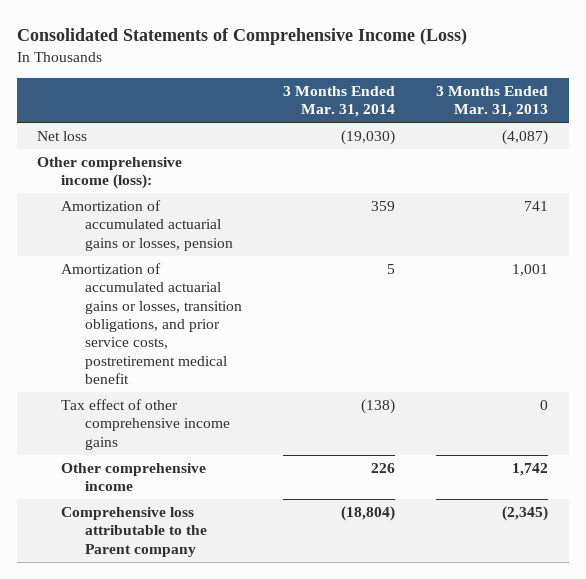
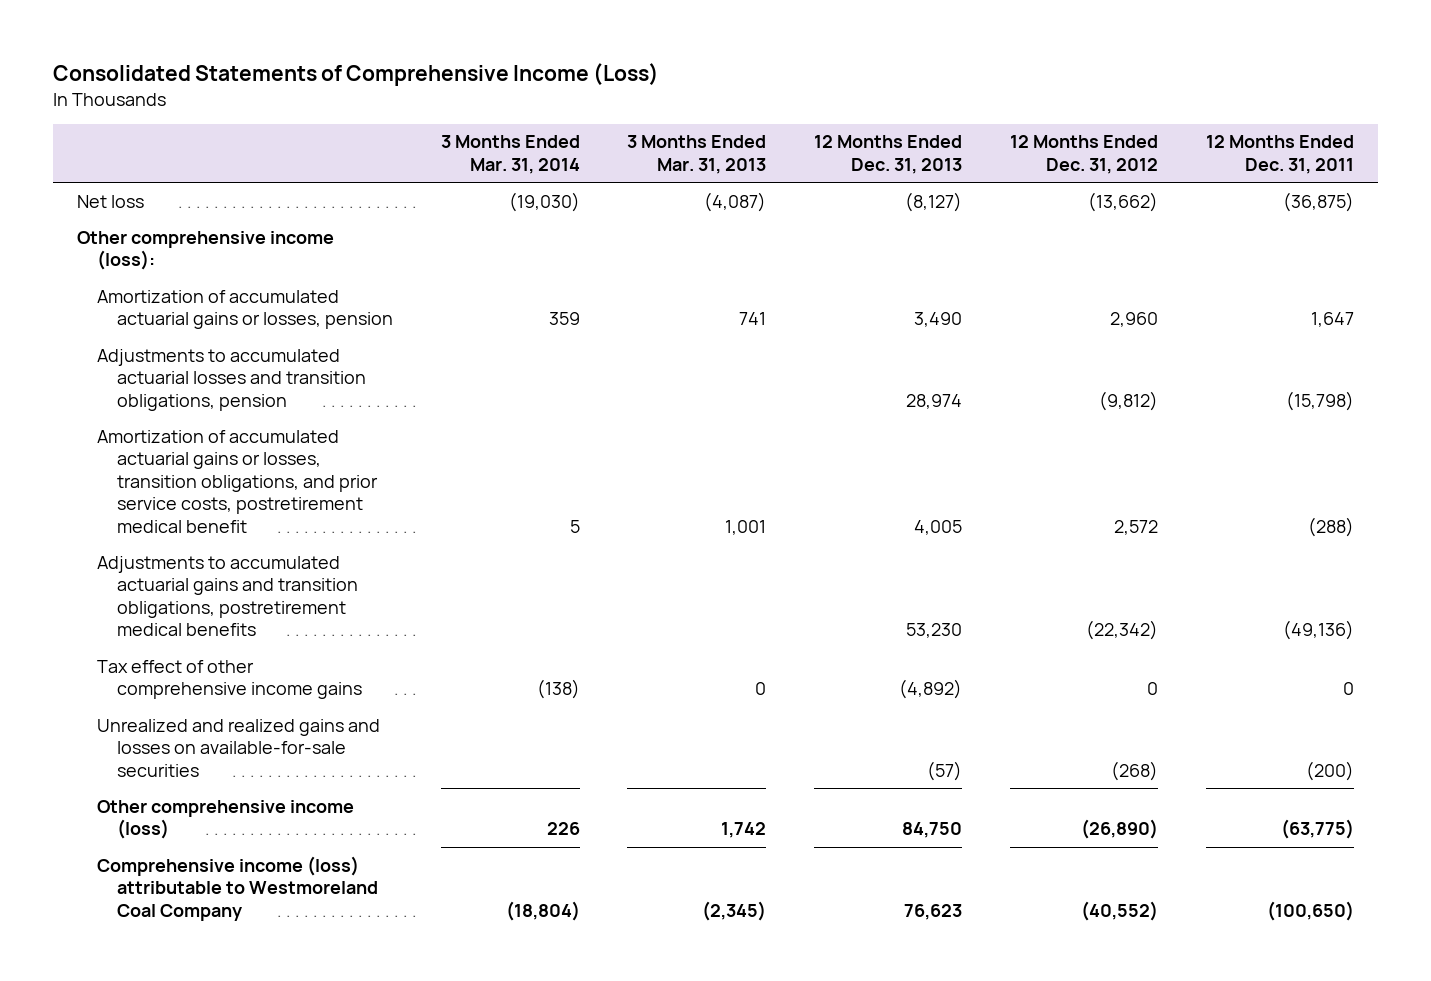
- | 3 Months Ended Mar. 31, 2014 | 3 Months Ended Mar. 31, 2013
+ | 3 Months Ended Mar. 31, 2014 | 3 Months Ended Mar. 31, 2013 | 12 Months Ended Dec. 31, 2013 | 12 Months Ended Dec. 31, 2012 | 12 Months Ended Dec. 31, 2011
+ Adjustments to accumulated actuarial losses and transition obligations, pension | | | 28,974 | (9,812) | (15,798)
+ Adjustments to accumulated actuarial gains and transition obligations, postretirement medical benefits | | | 53,230 | (22,342) | (49,136)
- Other comprehensive income | 226 | 1,742
- Comprehensive loss attributable to the Parent company | (18,804) | (2,345)
+ Unrealized and realized gains and losses on available-for-sale securities | | | (57) | (268) | (200)
+ Other comprehensive income (loss) | 226 | 1,742 | 84,750 | (26,890) | (63,775)
+ Comprehensive income (loss) attributable to Westmoreland Coal Company | (18,804) | (2,345) | 76,623 | (40,552) | (100,650)

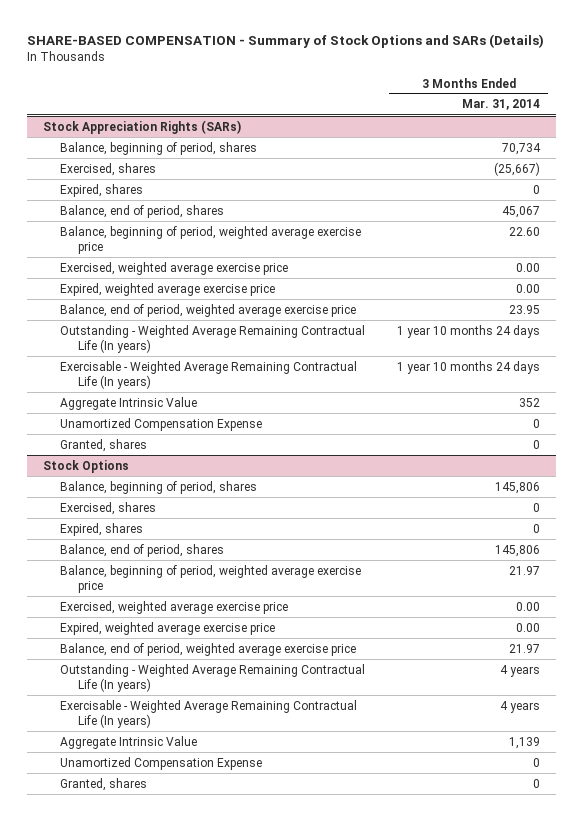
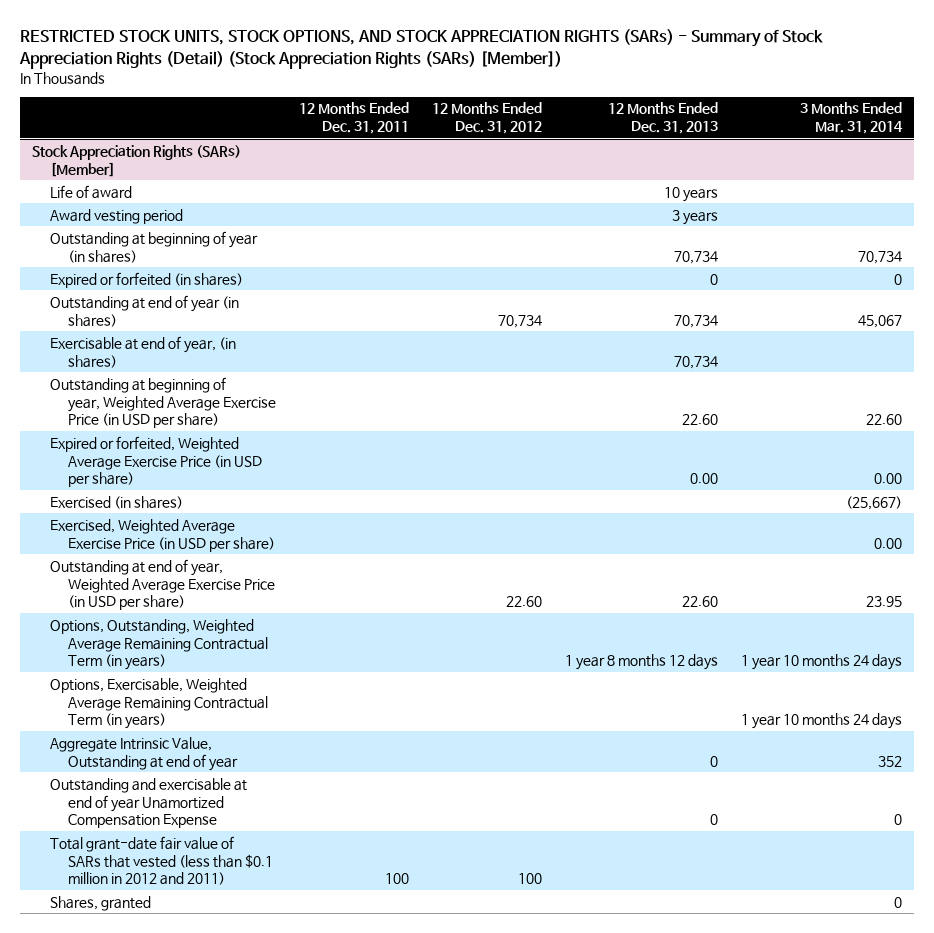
- SHARE-BASED COMPENSATION - Summary of Stock Options and SARs (Details)
+ RESTRICTED STOCK UNITS, STOCK OPTIONS, AND STOCK APPRECIATION RIGHTS (SARs) - Summary of Stock Appreciation Rights (Detail) (Stock Appreciation Rights (SARs) [Member])
- | 3 Months Ended Mar. 31, 2014
+ | 12 Months Ended Dec. 31, 2011 | 12 Months Ended Dec. 31, 2012 | 12 Months Ended Dec. 31, 2013 | 3 Months Ended Mar. 31, 2014
- Stock Appreciation Rights (SARs)
- Balance, beginning of period, shares | 70,734
- Exercised, shares | (25,667)
- Expired, shares | 0
- Balance, end of period, shares | 45,067
- Balance, beginning of period, weighted average exercise price | 22.60
- Exercised, weighted average exercise price | 0.00
- Expired, weighted average exercise price | 0.00
- Balance, end of period, weighted average exercise price | 23.95
- Outstanding - Weighted Average Remaining Contractual Life (In years) | 1 year 10 months 24 days
- Exercisable - Weighted Average Remaining Contractual Life (In years) | 1 year 10 months 24 days
- Aggregate Intrinsic Value | 352
- Unamortized Compensation Expense | 0
- Granted, shares | 0
- Stock Options
- Balance, beginning of period, shares | 145,806
- Exercised, shares | 0
- Expired, shares | 0
- Balance, end of period, shares | 145,806
- Balance, beginning of period, weighted average exercise price | 21.97
- Exercised, weighted average exercise price | 0.00
- Expired, weighted average exercise price | 0.00
- Balance, end of period, weighted average exercise price | 21.97
- Outstanding - Weighted Average Remaining Contractual Life (In years) | 4 years
- Exercisable - Weighted Average Remaining Contractual Life (In years) | 4 years
- Aggregate Intrinsic Value | 1,139
- Unamortized Compensation Expense | 0
- Granted, shares | 0
+ Stock Appreciation Rights (SARs) [Member]
+ Life of award | | | 10 years |
+ Award vesting period | | | 3 years |
+ Outstanding at beginning of year (in shares) | | | 70,734 | 70,734
+ Expired or forfeited (in shares) | | | 0 | 0
+ Outstanding at end of year (in shares) | | 70,734 | 70,734 | 45,067
+ Exercisable at end of year, (in shares) | | | 70,734 |
+ Outstanding at beginning of year, Weighted Average Exercise Price (in USD per share) | | | 22.60 | 22.60
+ Expired or forfeited, Weighted Average Exercise Price (in USD per share) | | | 0.00 | 0.00
+ Exercised (in shares) | | | | (25,667)
+ Exercised, Weighted Average Exercise Price (in USD per share) | | | | 0.00
+ Outstanding at end of year, Weighted Average Exercise Price (in USD per share) | | 22.60 | 22.60 | 23.95
+ Options, Outstanding, Weighted Average Remaining Contractual Term (in years) | | | 1 year 8 months 12 days | 1 year 10 months 24 days
+ Options, Exercisable, Weighted Average Remaining Contractual Term (in years) | | | | 1 year 10 months 24 days
+ Aggregate Intrinsic Value, Outstanding at end of year | | | 0 | 352
+ Outstanding and exercisable at end of year Unamortized Compensation Expense | | | 0 | 0
+ Total grant-date fair value of SARs that vested (less than $0.1 million in 2012 and 2011) | 100 | 100 | |
+ Shares, granted | | | | 0

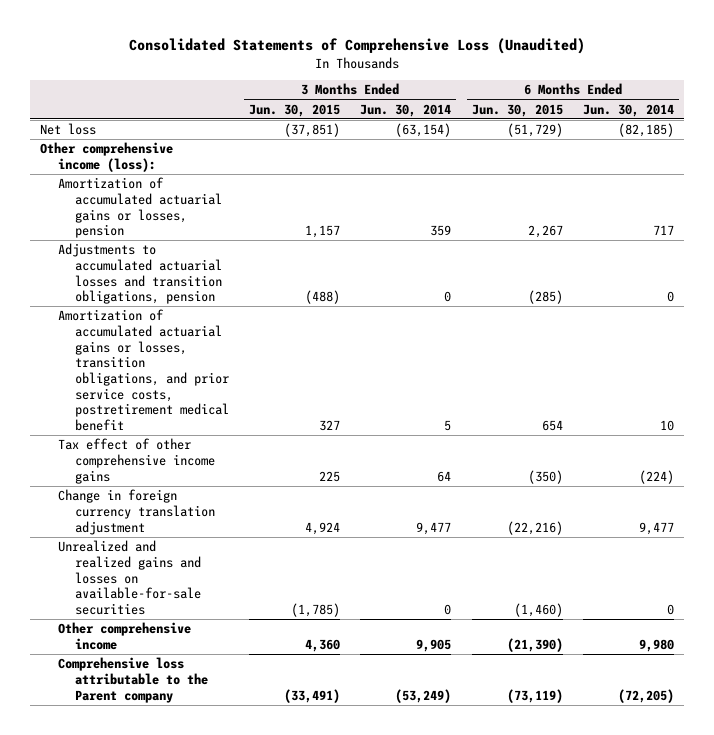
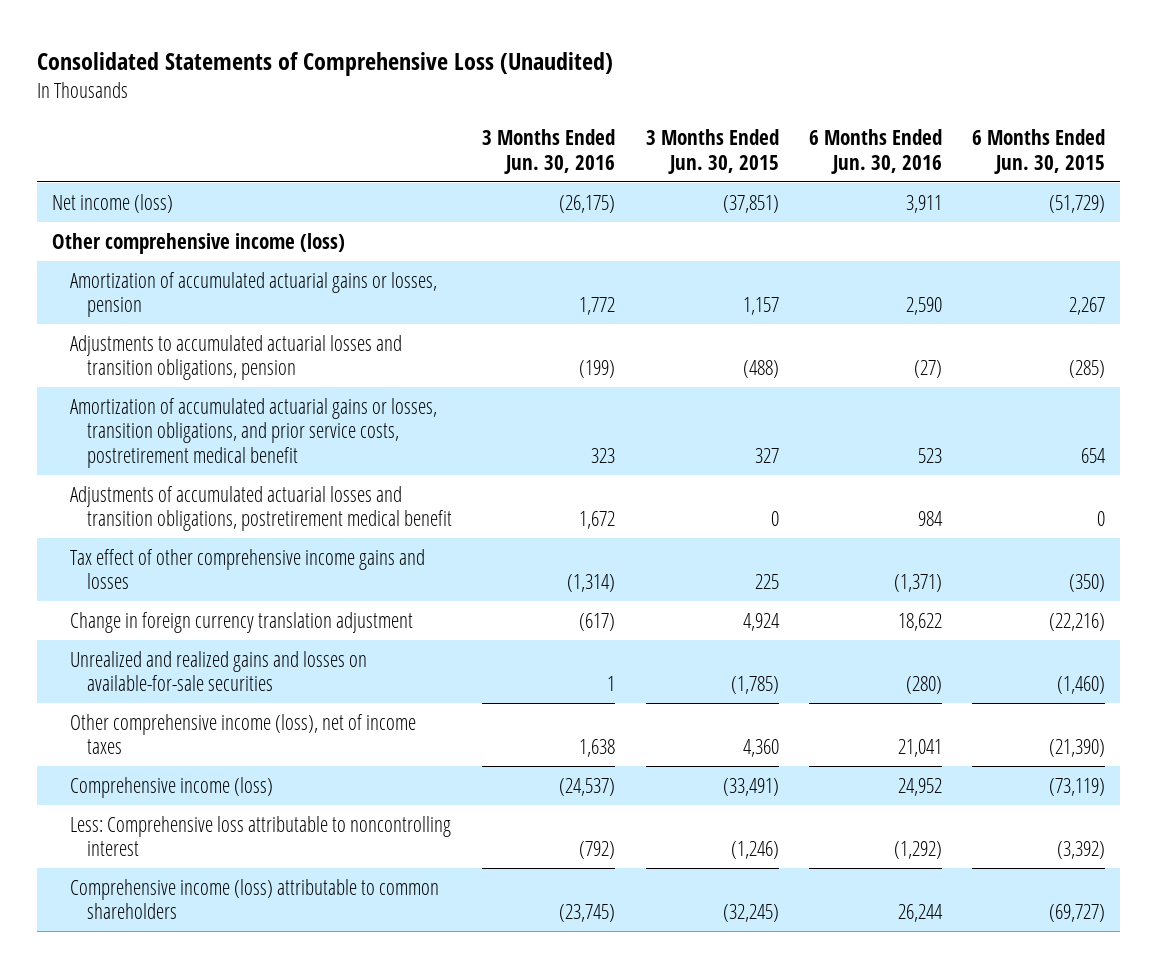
- | 3 Months Ended Jun. 30, 2015 | 3 Months Ended Jun. 30, 2014 | 6 Months Ended Jun. 30, 2015 | 6 Months Ended Jun. 30, 2014
+ | 3 Months Ended Jun. 30, 2016 | 3 Months Ended Jun. 30, 2015 | 6 Months Ended Jun. 30, 2016 | 6 Months Ended Jun. 30, 2015
- Net loss | (37,851) | (63,154) | (51,729) | (82,185)
- Other comprehensive income (loss):
+ Net income (loss) | (26,175) | (37,851) | 3,911 | (51,729)
+ Other comprehensive income (loss)
- Tax effect of other comprehensive income gains | 225 | 64 | (350) | (224)
+ Adjustments of accumulated actuarial losses and transition obligations, postretirement medical benefit | 1,672 | 0 | 984 | 0
+ Tax effect of other comprehensive income gains and losses | (1,314) | 225 | (1,371) | (350)
- Other comprehensive income | 4,360 | 9,905 | (21,390) | 9,980
- Comprehensive loss attributable to the Parent company | (33,491) | (53,249) | (73,119) | (72,205)
+ Other comprehensive income (loss), net of income taxes | 1,638 | 4,360 | 21,041 | (21,390)
+ Comprehensive income (loss) | (24,537) | (33,491) | 24,952 | (73,119)
+ Less: Comprehensive loss attributable to noncontrolling interest | (792) | (1,246) | (1,292) | (3,392)
+ Comprehensive income (loss) attributable to common shareholders | (23,745) | (32,245) | 26,244 | (69,727)

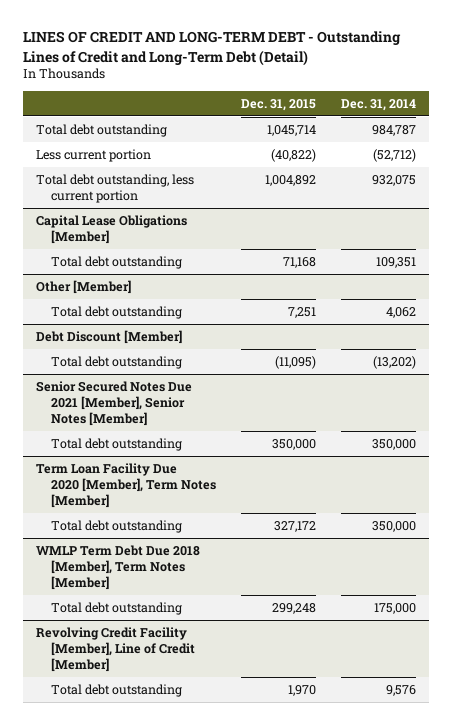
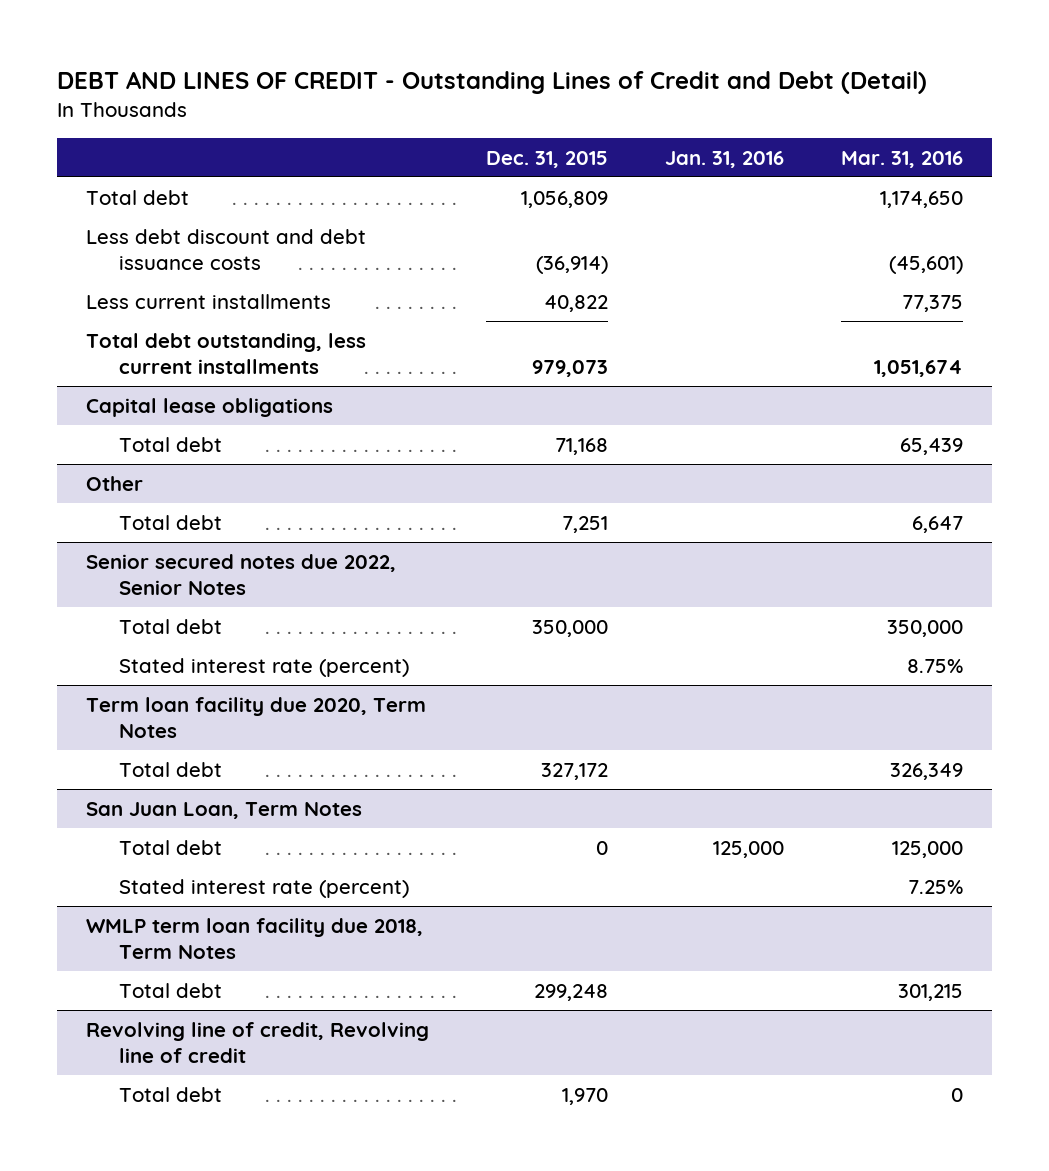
- LINES OF CREDIT AND LONG-TERM DEBT - Outstanding Lines of Credit and Long-Term Debt (Detail)
+ DEBT AND LINES OF CREDIT - Outstanding Lines of Credit and Debt (Detail)
- | Dec. 31, 2015 | Dec. 31, 2014
+ | Dec. 31, 2015 | Jan. 31, 2016 | Mar. 31, 2016
- Total debt outstanding | 1,045,714 | 984,787
- Less current portion | (40,822) | (52,712)
- Total debt outstanding, less current portion | 1,004,892 | 932,075
- Capital Lease Obligations [Member]
- Total debt outstanding | 71,168 | 109,351
- Other [Member]
- Total debt outstanding | 7,251 | 4,062
- Debt Discount [Member]
- Total debt outstanding | (11,095) | (13,202)
- Senior Secured Notes Due 2021 [Member], Senior Notes [Member]
- Total debt outstanding | 350,000 | 350,000
- Term Loan Facility Due 2020 [Member], Term Notes [Member]
- Total debt outstanding | 327,172 | 350,000
- WMLP Term Debt Due 2018 [Member], Term Notes [Member]
- Total debt outstanding | 299,248 | 175,000
- Revolving Credit Facility [Member], Line of Credit [Member]
- Total debt outstanding | 1,970 | 9,576
+ Total debt | 1,056,809 | | 1,174,650
+ Less debt discount and debt issuance costs | (36,914) | | (45,601)
+ Less current installments | 40,822 | | 77,375
+ Total debt outstanding, less current installments | 979,073 | | 1,051,674
+ Capital lease obligations
+ Total debt | 71,168 | | 65,439
+ Other
+ Total debt | 7,251 | | 6,647
+ Senior secured notes due 2022, Senior Notes
+ Total debt | 350,000 | | 350,000
+ Stated interest rate (percent) | | | 8.75%
+ Term loan facility due 2020, Term Notes
+ Total debt | 327,172 | | 326,349
+ San Juan Loan, Term Notes
+ Total debt | 0 | 125,000 | 125,000
+ Stated interest rate (percent) | | | 7.25%
+ WMLP term loan facility due 2018, Term Notes
+ Total debt | 299,248 | | 301,215
+ Revolving line of credit, Revolving line of credit
+ Total debt | 1,970 | | 0

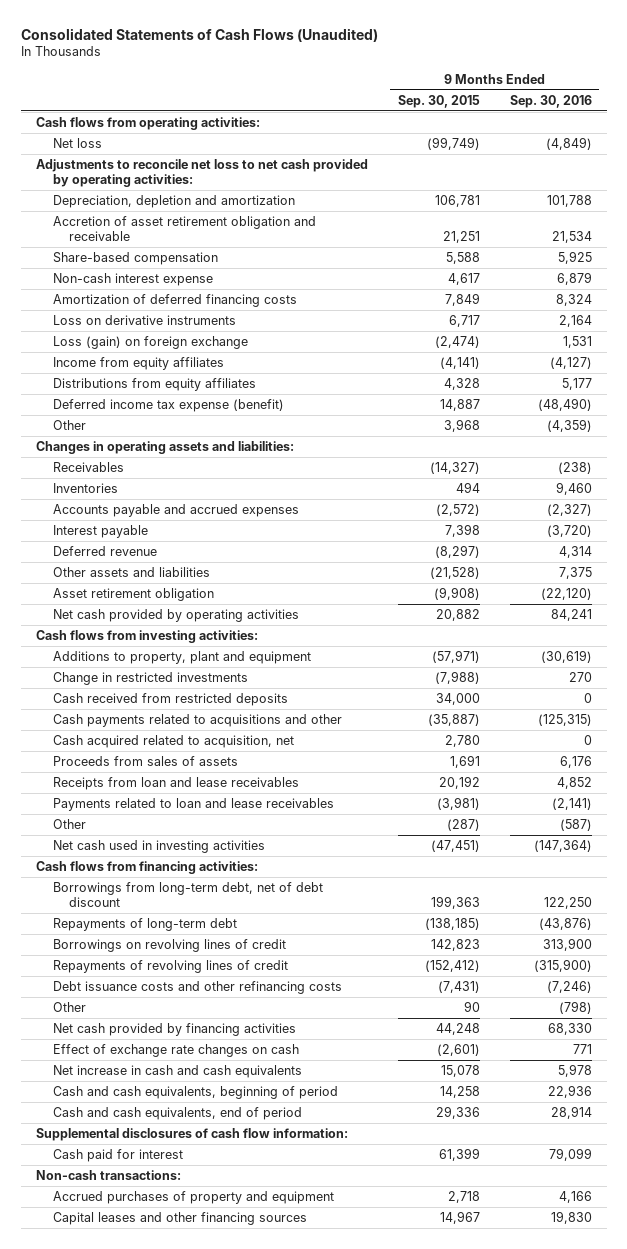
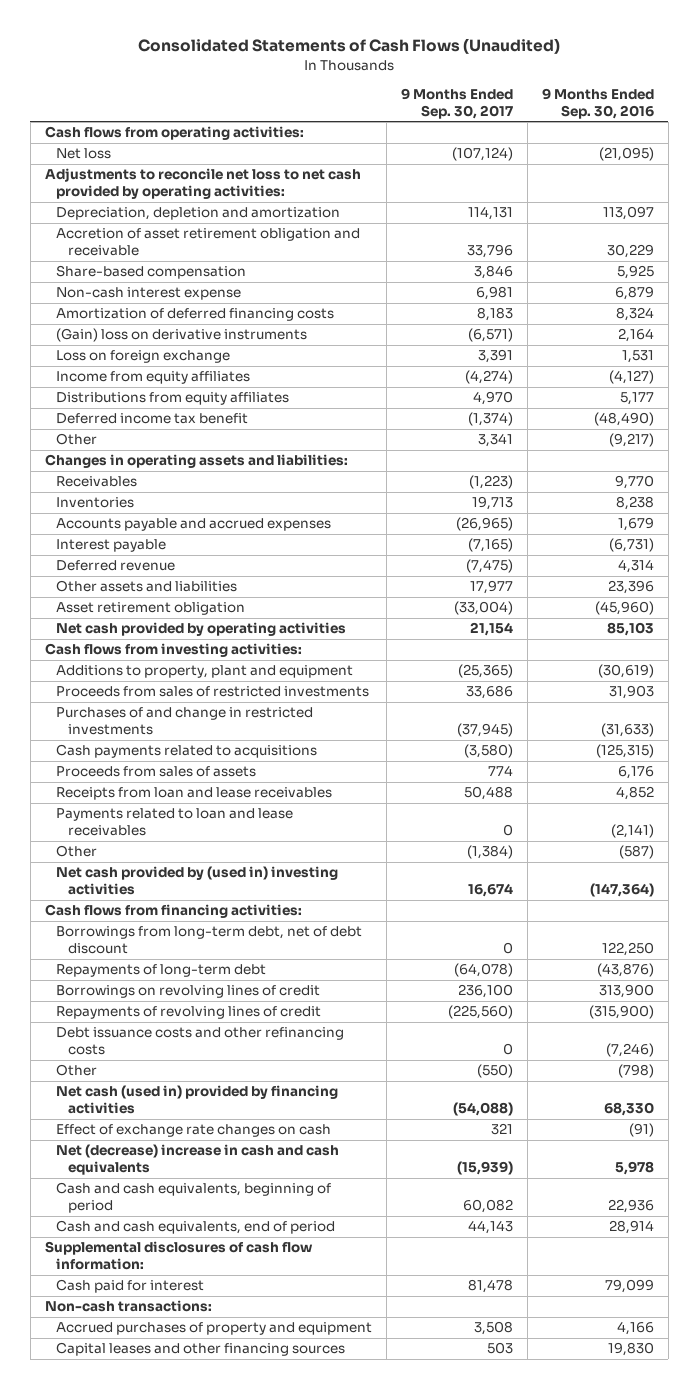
- | 9 Months Ended Sep. 30, 2015 | 9 Months Ended Sep. 30, 2016
+ | 9 Months Ended Sep. 30, 2017 | 9 Months Ended Sep. 30, 2016
- Net loss | (99,749) | (4,849)
+ Net loss | (107,124) | (21,095)
- Depreciation, depletion and amortization | 106,781 | 101,788
- Accretion of asset retirement obligation and receivable | 21,251 | 21,534
+ Depreciation, depletion and amortization | 114,131 | 113,097
+ Accretion of asset retirement obligation and receivable | 33,796 | 30,229
- Loss on derivative instruments | 6,717 | 2,164
- Loss (gain) on foreign exchange | (2,474) | 1,531
+ (Gain) loss on derivative instruments | (6,571) | 2,164
+ Loss on foreign exchange | 3,391 | 1,531
- Deferred income tax expense (benefit) | 14,887 | (48,490)
- Other | 3,968 | (4,359)
+ Deferred income tax benefit | (1,374) | (48,490)
+ Other | 3,341 | (9,217)
- Receivables | (14,327) | (238)
- Inventories | 494 | 9,460
- Accounts payable and accrued expenses | (2,572) | (2,327)
- Interest payable | 7,398 | (3,720)
+ Receivables | (1,223) | 9,770
+ Inventories | 19,713 | 8,238
+ Accounts payable and accrued expenses | (26,965) | 1,679
+ Interest payable | (7,165) | (6,731)
- Other assets and liabilities | (21,528) | 7,375
- Asset retirement obligation | (9,908) | (22,120)
- Net cash provided by operating activities | 20,882 | 84,241
+ Other assets and liabilities | 17,977 | 23,396
+ Asset retirement obligation | (33,004) | (45,960)
+ Net cash provided by operating activities | 21,154 | 85,103
- Change in restricted investments | (7,988) | 270
- Cash received from restricted deposits | 34,000 | 0
- Cash payments related to acquisitions and other | (35,887) | (125,315)
- Cash acquired related to acquisition, net | 2,780 | 0
+ Proceeds from sales of restricted investments | 33,686 | 31,903
+ Purchases of and change in restricted investments | (37,945) | (31,633)
+ Cash payments related to acquisitions | (3,580) | (125,315)
- Net cash used in investing activities | (47,451) | (147,364)
+ Net cash provided by (used in) investing activities | 16,674 | (147,364)
- Net cash provided by financing activities | 44,248 | 68,330
- Effect of exchange rate changes on cash | (2,601) | 771
- Net increase in cash and cash equivalents | 15,078 | 5,978
+ Net cash (used in) provided by financing activities | (54,088) | 68,330
+ Effect of exchange rate changes on cash | 321 | (91)
+ Net (decrease) increase in cash and cash equivalents | (15,939) | 5,978

